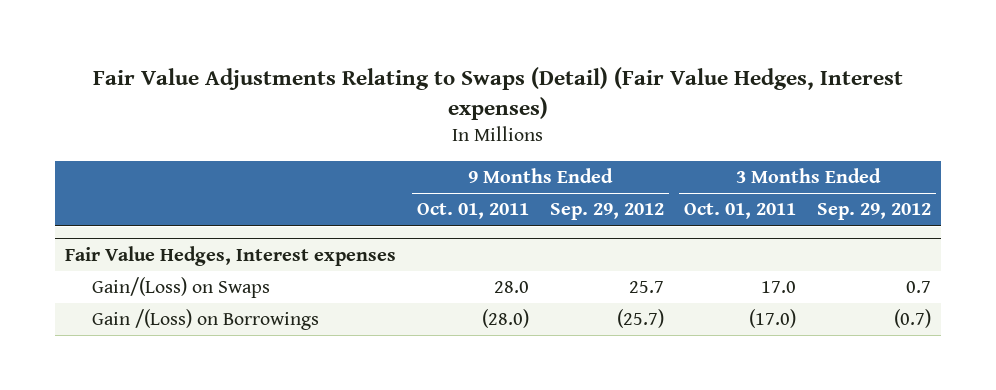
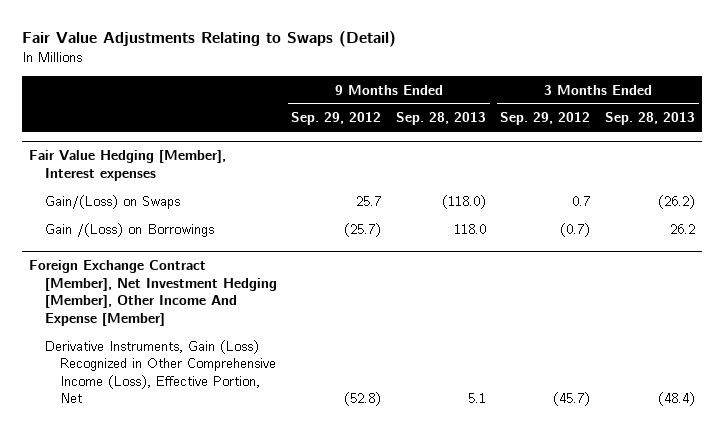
- Fair Value Adjustments Relating to Swaps (Detail) (Fair Value Hedges, Interest expenses)
+ Fair Value Adjustments Relating to Swaps (Detail)
- | 9 Months Ended Oct. 01, 2011 | 9 Months Ended Sep. 29, 2012 | 3 Months Ended Oct. 01, 2011 | 3 Months Ended Sep. 29, 2012
+ | 9 Months Ended Sep. 29, 2012 | 9 Months Ended Sep. 28, 2013 | 3 Months Ended Sep. 29, 2012 | 3 Months Ended Sep. 28, 2013
- Fair Value Hedges, Interest expenses
+ Fair Value Hedging [Member], Interest expenses
+ Foreign Exchange Contract [Member], Net Investment Hedging [Member], Other Income And Expense [Member]
+ Derivative Instruments, Gain (Loss) Recognized in Other Comprehensive Income (Loss), Effective Portion, Net | (52.8) | 5.1 | (45.7) | (48.4)

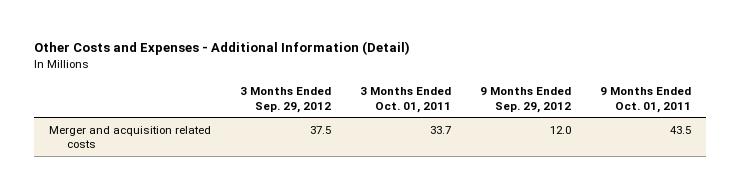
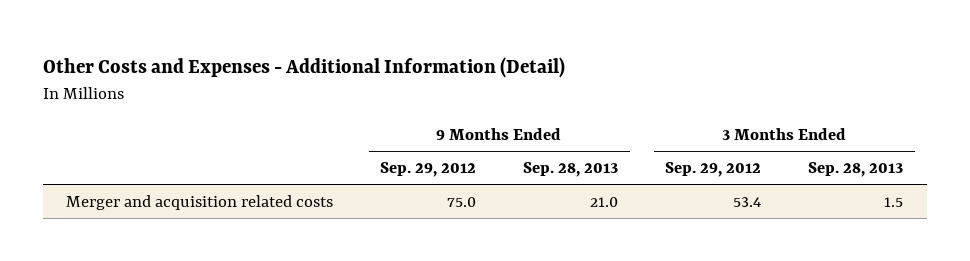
- | 3 Months Ended Sep. 29, 2012 | 3 Months Ended Oct. 01, 2011 | 9 Months Ended Sep. 29, 2012 | 9 Months Ended Oct. 01, 2011
+ | 9 Months Ended Sep. 29, 2012 | 9 Months Ended Sep. 28, 2013 | 3 Months Ended Sep. 29, 2012 | 3 Months Ended Sep. 28, 2013
- Merger and acquisition related costs | 37.5 | 33.7 | 12.0 | 43.5
+ Merger and acquisition related costs | 75.0 | 21.0 | 53.4 | 1.5

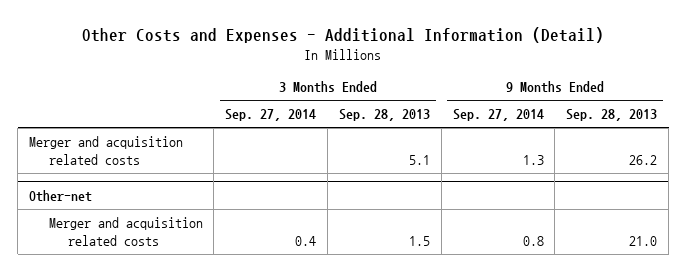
- | 9 Months Ended Sep. 29, 2012 | 9 Months Ended Sep. 28, 2013 | 3 Months Ended Sep. 29, 2012 | 3 Months Ended Sep. 28, 2013
+ | 3 Months Ended Sep. 27, 2014 | 3 Months Ended Sep. 28, 2013 | 9 Months Ended Sep. 27, 2014 | 9 Months Ended Sep. 28, 2013
+ Merger and acquisition related costs | | 5.1 | 1.3 | 26.2
+ Other-net

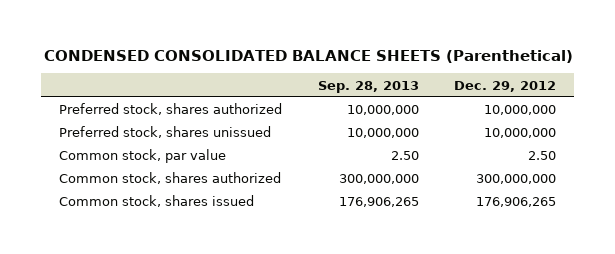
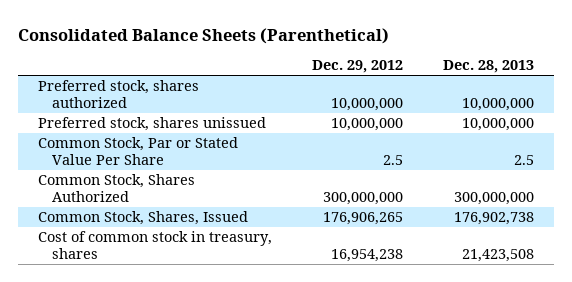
- CONDENSED CONSOLIDATED BALANCE SHEETS (Parenthetical)
+ Consolidated Balance Sheets (Parenthetical)
- | Sep. 28, 2013 | Dec. 29, 2012
+ | Dec. 29, 2012 | Dec. 28, 2013
- Common stock, par value | 2.50 | 2.50
- Common stock, shares authorized | 300,000,000 | 300,000,000
- Common stock, shares issued | 176,906,265 | 176,906,265
+ Common Stock, Par or Stated Value Per Share | 2.5 | 2.5
+ Common Stock, Shares Authorized | 300,000,000 | 300,000,000
+ Common Stock, Shares, Issued | 176,906,265 | 176,902,738
+ Cost of common stock in treasury, shares | 16,954,238 | 21,423,508

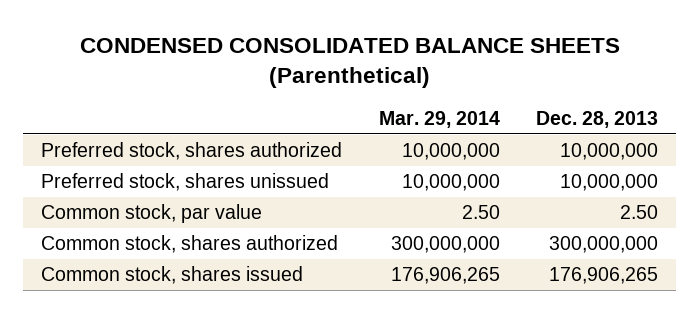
- Consolidated Balance Sheets (Parenthetical)
+ CONDENSED CONSOLIDATED BALANCE SHEETS (Parenthetical)
- | Dec. 29, 2012 | Dec. 28, 2013
+ | Mar. 29, 2014 | Dec. 28, 2013
- Common Stock, Par or Stated Value Per Share | 2.5 | 2.5
- Common Stock, Shares Authorized | 300,000,000 | 300,000,000
- Common Stock, Shares, Issued | 176,906,265 | 176,902,738
- Cost of common stock in treasury, shares | 16,954,238 | 21,423,508
+ Common stock, par value | 2.50 | 2.50
+ Common stock, shares authorized | 300,000,000 | 300,000,000
+ Common stock, shares issued | 176,906,265 | 176,906,265

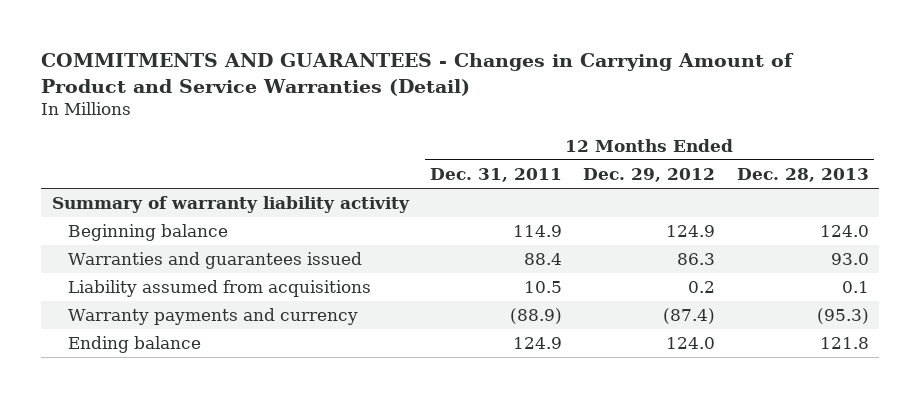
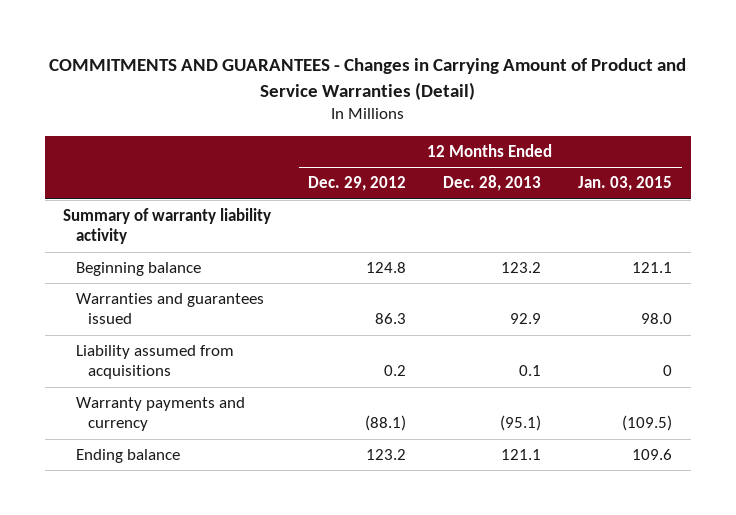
- | 12 Months Ended Dec. 31, 2011 | 12 Months Ended Dec. 29, 2012 | 12 Months Ended Dec. 28, 2013
+ | 12 Months Ended Dec. 29, 2012 | 12 Months Ended Dec. 28, 2013 | 12 Months Ended Jan. 03, 2015
- Beginning balance | 114.9 | 124.9 | 124.0
- Warranties and guarantees issued | 88.4 | 86.3 | 93.0
+ Beginning balance | 124.8 | 123.2 | 121.1
+ Warranties and guarantees issued | 86.3 | 92.9 | 98.0
- Warranty payments and currency | (88.9) | (87.4) | (95.3)
- Ending balance | 124.9 | 124.0 | 121.8
+ Warranty payments and currency | (88.1) | (95.1) | (109.5)
+ Ending balance | 123.2 | 121.1 | 109.6

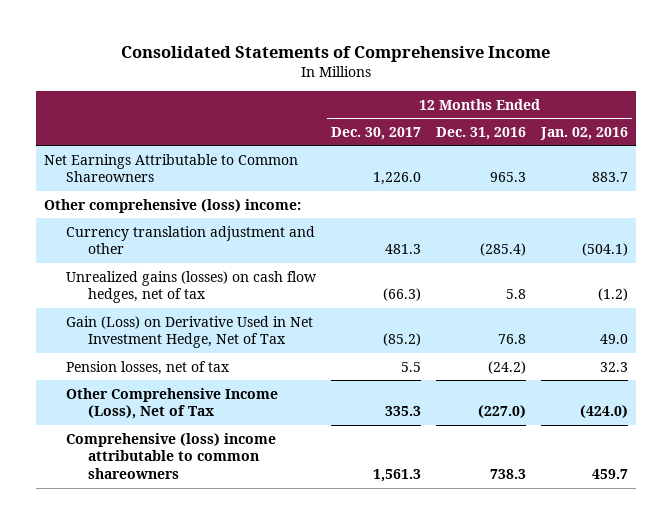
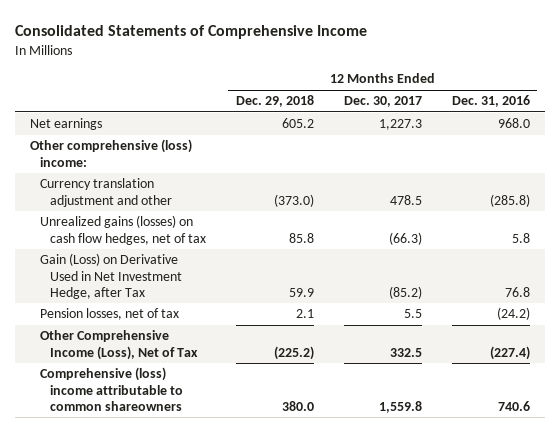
- | 12 Months Ended Dec. 30, 2017 | 12 Months Ended Dec. 31, 2016 | 12 Months Ended Jan. 02, 2016
+ | 12 Months Ended Dec. 29, 2018 | 12 Months Ended Dec. 30, 2017 | 12 Months Ended Dec. 31, 2016
- Net Earnings Attributable to Common Shareowners | 1,226.0 | 965.3 | 883.7
+ Net earnings | 605.2 | 1,227.3 | 968.0
- Currency translation adjustment and other | 481.3 | (285.4) | (504.1)
+ Currency translation adjustment and other | (373.0) | 478.5 | (285.8)
- Gain (Loss) on Derivative Used in Net Investment Hedge, Net of Tax | (85.2) | 76.8 | 49.0
+ Gain (Loss) on Derivative Used in Net Investment Hedge, after Tax | 59.9 | (85.2) | 76.8
- Other Comprehensive Income (Loss), Net of Tax | 335.3 | (227.0) | (424.0)
- Comprehensive (loss) income attributable to common shareowners | 1,561.3 | 738.3 | 459.7
+ Other Comprehensive Income (Loss), Net of Tax | (225.2) | 332.5 | (227.4)
+ Comprehensive (loss) income attributable to common shareowners | 380.0 | 1,559.8 | 740.6

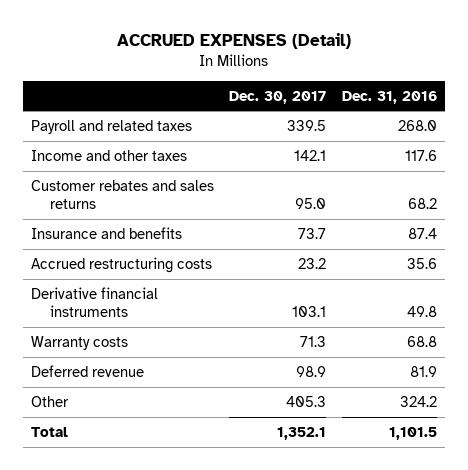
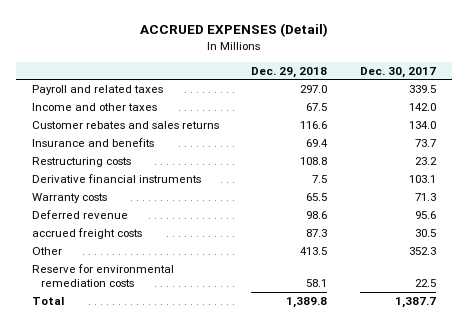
- | Dec. 30, 2017 | Dec. 31, 2016
+ | Dec. 29, 2018 | Dec. 30, 2017
- Income and other taxes | 142.1 | 117.6
- Customer rebates and sales returns | 95.0 | 68.2
+ Income and other taxes | 67.5 | 142.0
+ Customer rebates and sales returns | 116.6 | 134.0
- Accrued restructuring costs | 23.2 | 35.6
+ Restructuring costs | 108.8 | 23.2
- Deferred revenue | 98.9 | 81.9
- Other | 405.3 | 324.2
- Total | 1,352.1 | 1,101.5
+ Deferred revenue | 98.6 | 95.6
+ accrued freight costs | 87.3 | 30.5
+ Other | 413.5 | 352.3
+ Reserve for environmental remediation costs | 58.1 | 22.5
+ Total | 1,389.8 | 1,387.7

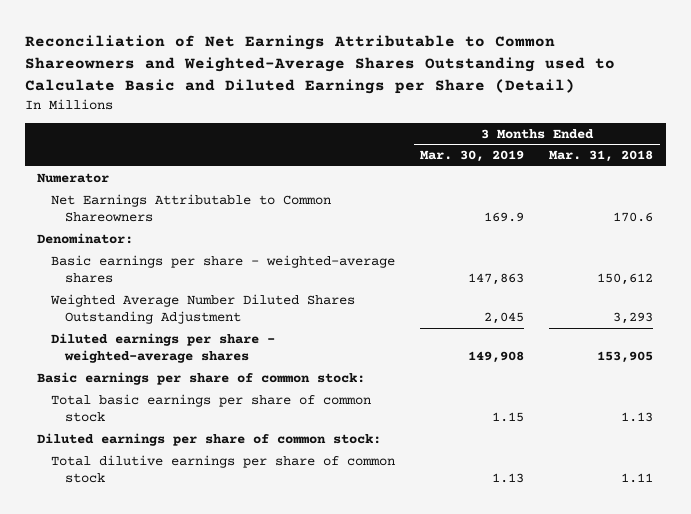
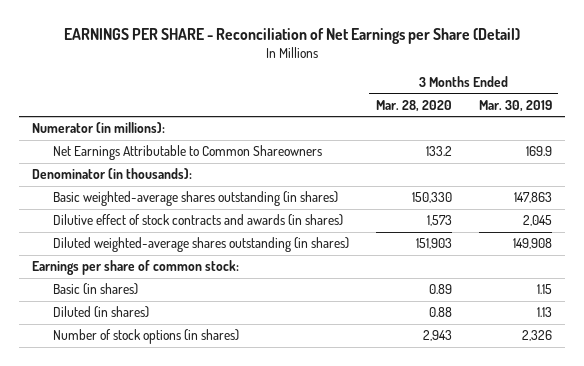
- Reconciliation of Net Earnings Attributable to Common Shareowners and Weighted-Average Shares Outstanding used to Calculate Basic and Diluted Earnings per Share (Detail)
+ EARNINGS PER SHARE - Reconciliation of Net Earnings per Share (Detail)
- | 3 Months Ended Mar. 30, 2019 | 3 Months Ended Mar. 31, 2018
+ | 3 Months Ended Mar. 28, 2020 | 3 Months Ended Mar. 30, 2019
- Numerator
+ Numerator (in millions):
- Denominator:
- Basic earnings per share - weighted-average shares | 147,863 | 150,612
- Weighted Average Number Diluted Shares Outstanding Adjustment | 2,045 | 3,293
- Diluted earnings per share - weighted-average shares | 149,908 | 153,905
- Basic earnings per share of common stock:
- Total basic earnings per share of common stock | 1.15 | 1.13
- Diluted earnings per share of common stock:
- Total dilutive earnings per share of common stock | 1.13 | 1.11
+ Denominator (in thousands):
+ Basic weighted-average shares outstanding (in shares) | 150,330 | 147,863
+ Dilutive effect of stock contracts and awards (in shares) | 1,573 | 2,045
+ Diluted weighted-average shares outstanding (in shares) | 151,903 | 149,908
+ Earnings per share of common stock:
+ Basic (in shares) | 0.89 | 1.15
+ Diluted (in shares) | 0.88 | 1.13
+ Number of stock options (in shares) | 2,943 | 2,326

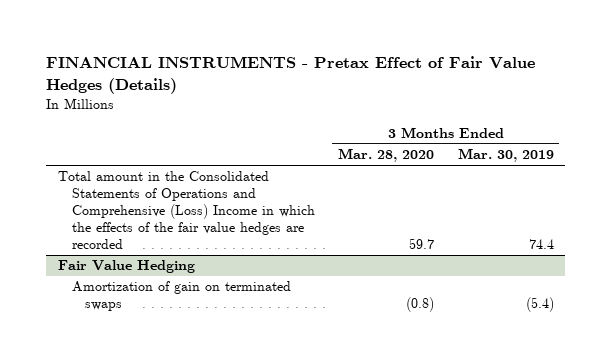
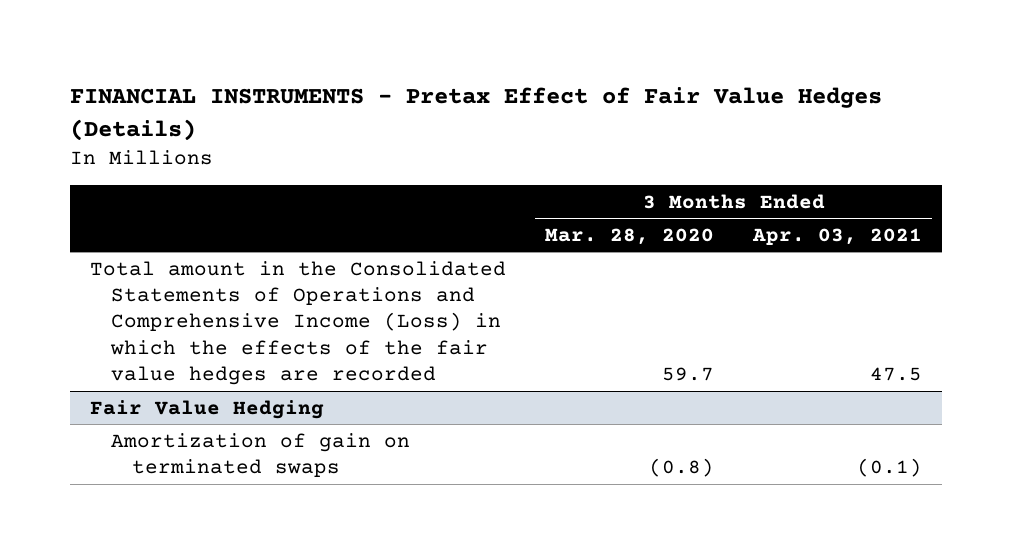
- | 3 Months Ended Mar. 28, 2020 | 3 Months Ended Mar. 30, 2019
+ | 3 Months Ended Mar. 28, 2020 | 3 Months Ended Apr. 03, 2021
- Total amount in the Consolidated Statements of Operations and Comprehensive (Loss) Income in which the effects of the fair value hedges are recorded | 59.7 | 74.4
+ Total amount in the Consolidated Statements of Operations and Comprehensive Income (Loss) in which the effects of the fair value hedges are recorded | 59.7 | 47.5

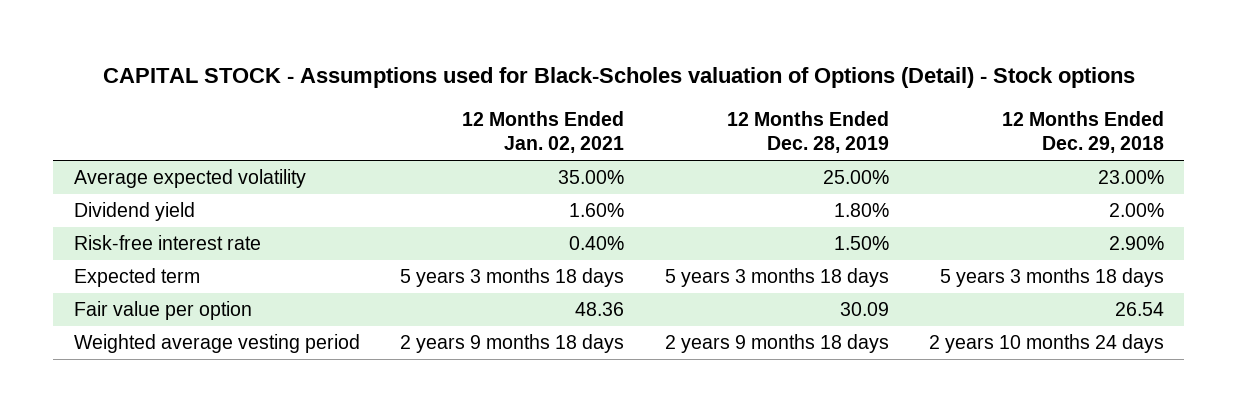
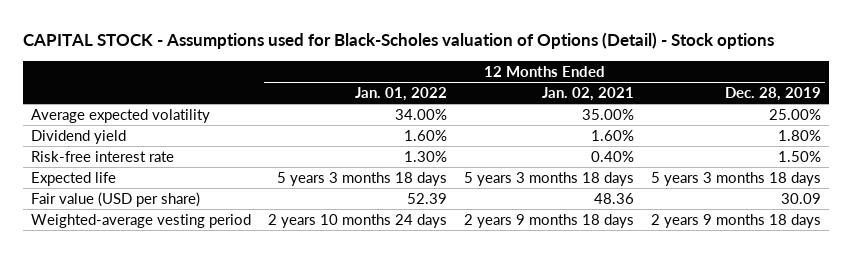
- | 12 Months Ended Jan. 02, 2021 | 12 Months Ended Dec. 28, 2019 | 12 Months Ended Dec. 29, 2018
+ | 12 Months Ended Jan. 01, 2022 | 12 Months Ended Jan. 02, 2021 | 12 Months Ended Dec. 28, 2019
- Expected term | 5 years 3 months 18 days | 5 years 3 months 18 days | 5 years 3 months 18 days
- Fair value per option | 48.36 | 30.09 | 26.54
- Weighted average vesting period | 2 years 9 months 18 days | 2 years 9 months 18 days | 2 years 10 months 24 days
+ Expected life | 5 years 3 months 18 days | 5 years 3 months 18 days | 5 years 3 months 18 days
+ Fair value (USD per share) | 52.39 | 48.36 | 30.09
+ Weighted-average vesting period | 2 years 10 months 24 days | 2 years 9 months 18 days | 2 years 9 months 18 days

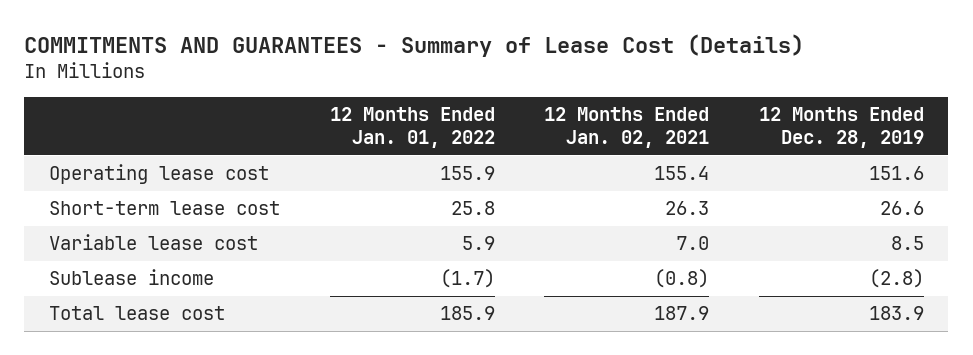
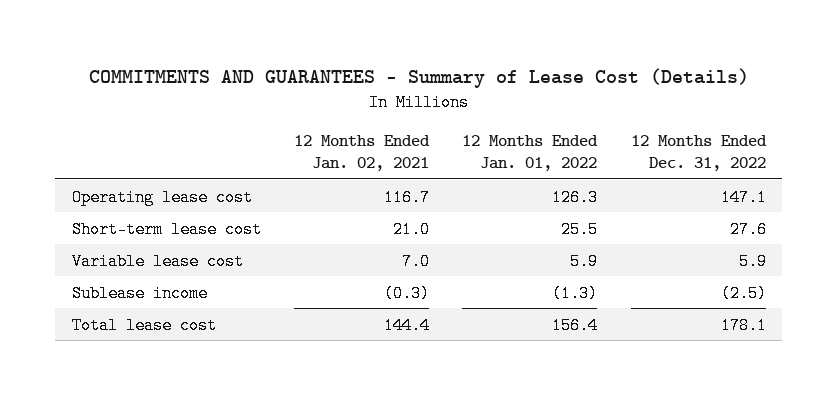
- | 12 Months Ended Jan. 01, 2022 | 12 Months Ended Jan. 02, 2021 | 12 Months Ended Dec. 28, 2019
+ | 12 Months Ended Jan. 02, 2021 | 12 Months Ended Jan. 01, 2022 | 12 Months Ended Dec. 31, 2022
- Operating lease cost | 155.9 | 155.4 | 151.6
- Short-term lease cost | 25.8 | 26.3 | 26.6
+ Operating lease cost | 116.7 | 126.3 | 147.1
+ Short-term lease cost | 21.0 | 25.5 | 27.6
- Sublease income | (1.7) | (0.8) | (2.8)
- Total lease cost | 185.9 | 187.9 | 183.9
+ Sublease income | (0.3) | (1.3) | (2.5)
+ Total lease cost | 144.4 | 156.4 | 178.1

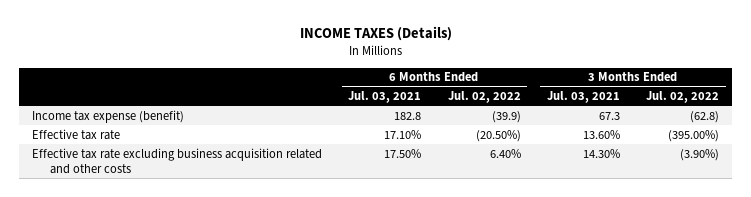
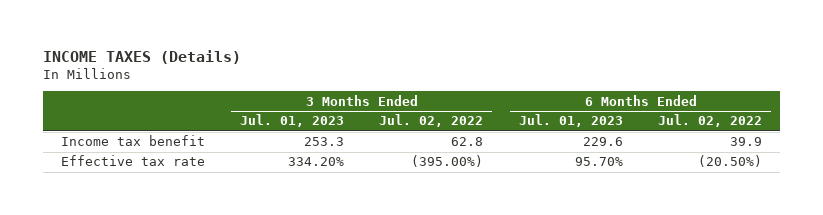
- | 6 Months Ended Jul. 03, 2021 | 6 Months Ended Jul. 02, 2022 | 3 Months Ended Jul. 03, 2021 | 3 Months Ended Jul. 02, 2022
+ | 3 Months Ended Jul. 01, 2023 | 3 Months Ended Jul. 02, 2022 | 6 Months Ended Jul. 01, 2023 | 6 Months Ended Jul. 02, 2022
- Income tax expense (benefit) | 182.8 | (39.9) | 67.3 | (62.8)
+ Income tax benefit | 253.3 | 62.8 | 229.6 | 39.9
- Effective tax rate excluding business acquisition related and other costs | 17.50% | 6.40% | 14.30% | (3.90%)

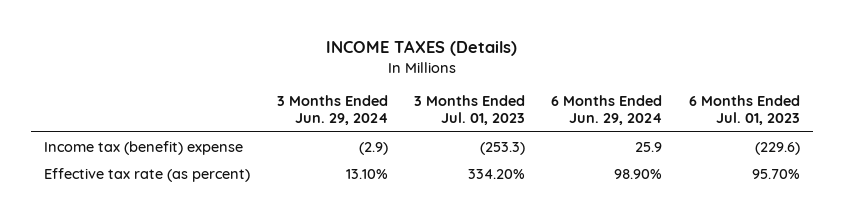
- | 3 Months Ended Jul. 01, 2023 | 3 Months Ended Jul. 02, 2022 | 6 Months Ended Jul. 01, 2023 | 6 Months Ended Jul. 02, 2022
+ | 3 Months Ended Jun. 29, 2024 | 3 Months Ended Jul. 01, 2023 | 6 Months Ended Jun. 29, 2024 | 6 Months Ended Jul. 01, 2023
- Income tax benefit | 253.3 | 62.8 | 229.6 | 39.9
- Effective tax rate | 334.20% | (395.00%) | 95.70% | (20.50%)
+ Income tax (benefit) expense | (2.9) | (253.3) | 25.9 | (229.6)
+ Effective tax rate (as percent) | 13.10% | 334.20% | 98.90% | 95.70%

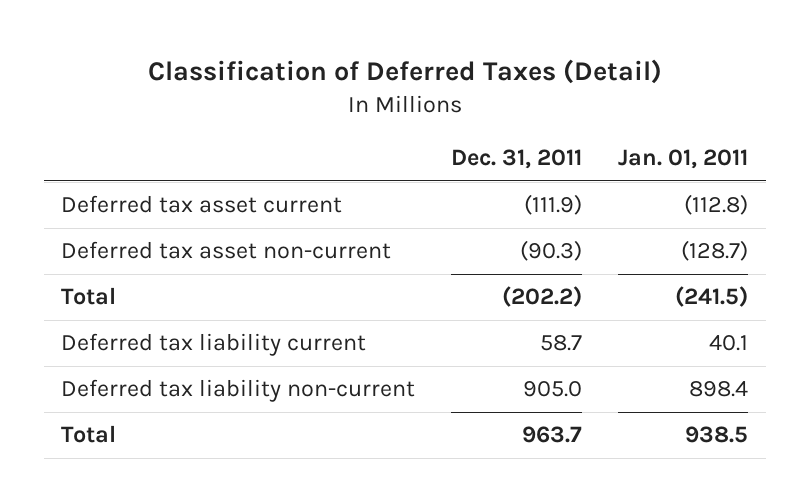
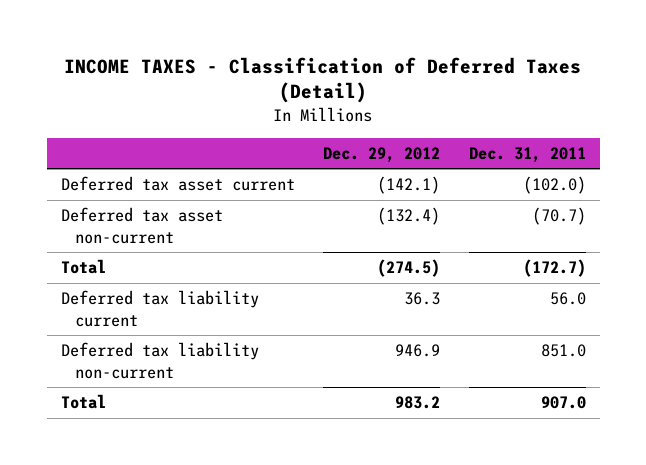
- Classification of Deferred Taxes (Detail)
+ INCOME TAXES - Classification of Deferred Taxes (Detail)
- | Dec. 31, 2011 | Jan. 01, 2011
+ | Dec. 29, 2012 | Dec. 31, 2011
- Deferred tax asset current | (111.9) | (112.8)
- Deferred tax asset non-current | (90.3) | (128.7)
- Total | (202.2) | (241.5)
- Deferred tax liability current | 58.7 | 40.1
- Deferred tax liability non-current | 905.0 | 898.4
- Total | 963.7 | 938.5
+ Deferred tax asset current | (142.1) | (102.0)
+ Deferred tax asset non-current | (132.4) | (70.7)
+ Total | (274.5) | (172.7)
+ Deferred tax liability current | 36.3 | 56.0
+ Deferred tax liability non-current | 946.9 | 851.0
+ Total | 983.2 | 907.0

